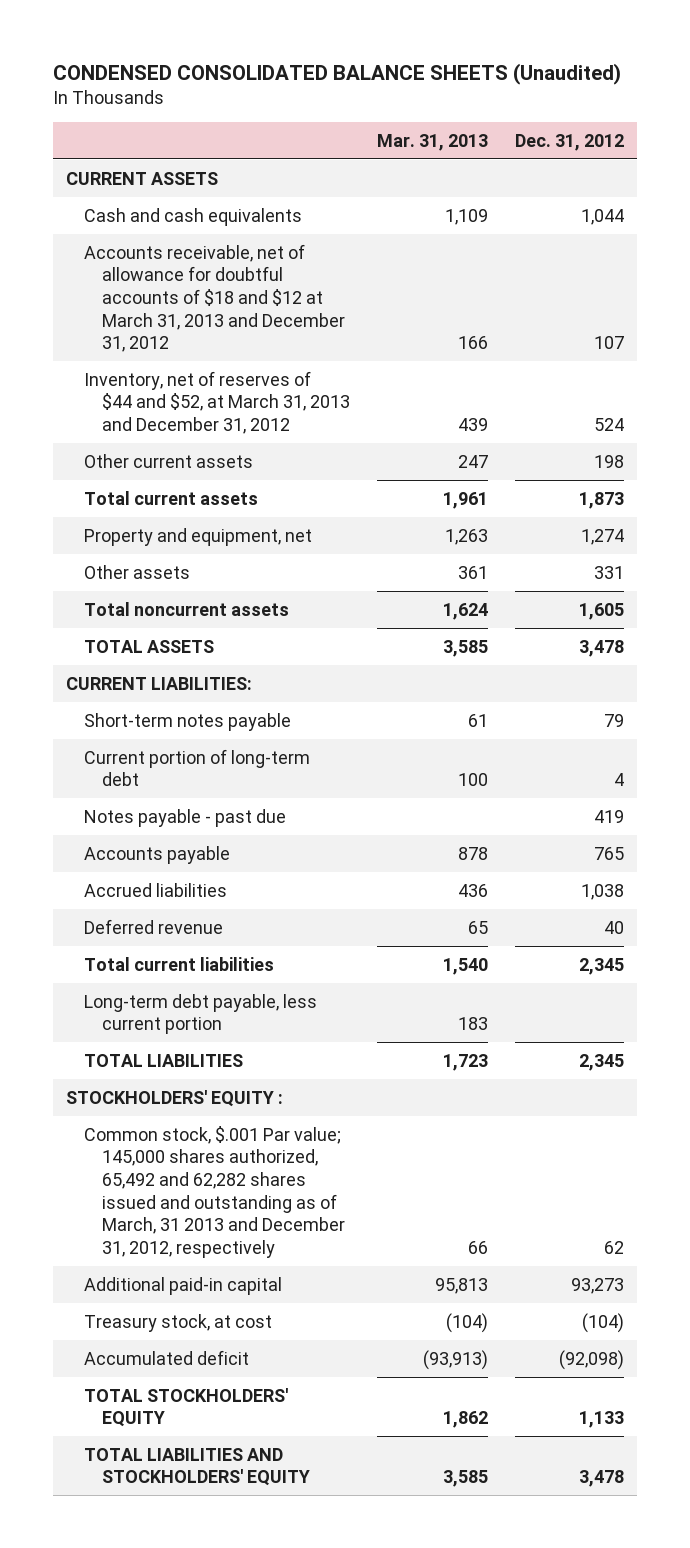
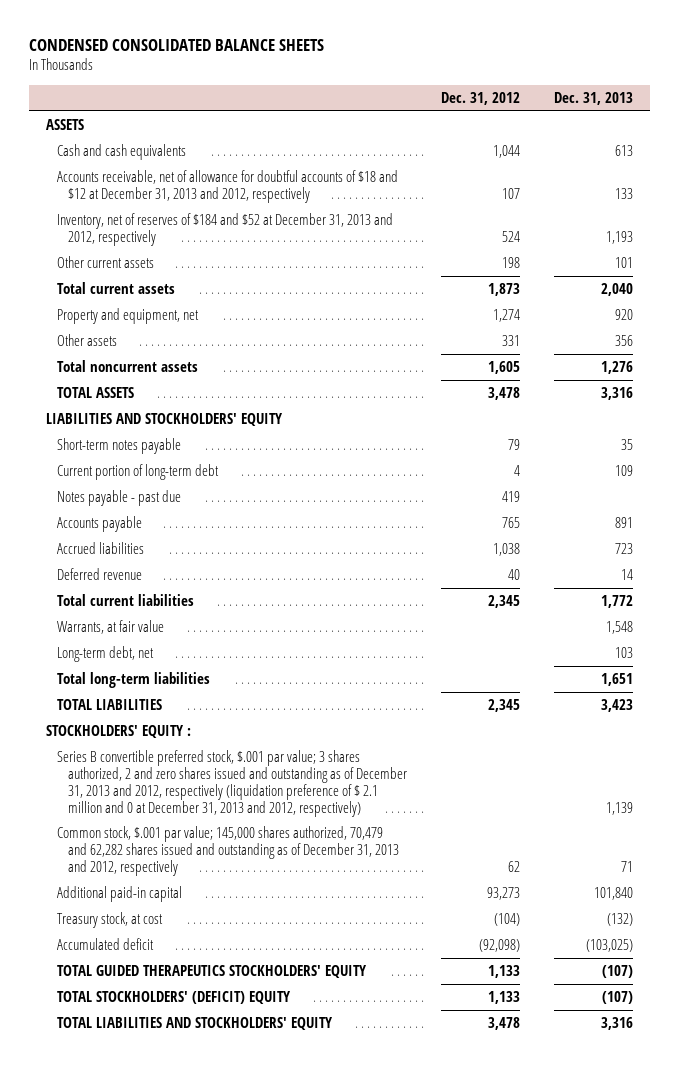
- CONDENSED CONSOLIDATED BALANCE SHEETS (Unaudited)
+ CONDENSED CONSOLIDATED BALANCE SHEETS
- | Mar. 31, 2013 | Dec. 31, 2012
+ | Dec. 31, 2012 | Dec. 31, 2013
- CURRENT ASSETS
+ ASSETS
- Accounts receivable, net of allowance for doubtful accounts of $18 and $12 at March 31, 2013 and December 31, 2012 | 166 | 107
- Inventory, net of reserves of $44 and $52, at March 31, 2013 and December 31, 2012 | 439 | 524
+ Accounts receivable, net of allowance for doubtful accounts of $18 and $12 at December 31, 2013 and 2012, respectively | 107 | 133
+ Inventory, net of reserves of $184 and $52 at December 31, 2013 and 2012, respectively | 524 | 1,193
- CURRENT LIABILITIES:
+ LIABILITIES AND STOCKHOLDERS' EQUITY
- Long-term debt payable, less current portion | 183 |
+ Warrants, at fair value | | 1,548
+ Long-term debt, net | | 103
+ Total long-term liabilities | | 1,651
- Common stock, $.001 Par value; 145,000 shares authorized, 65,492 and 62,282 shares issued and outstanding as of March, 31 2013 and December 31, 2012, respectively | 66 | 62
+ Series B convertible preferred stock, $.001 par value; 3 shares authorized, 2 and zero shares issued and outstanding as of December 31, 2013 and 2012, respectively (liquidation preference of $ 2.1 million and 0 at December 31, 2013 and 2012, respectively) | | 1,139
+ Common stock, $.001 par value; 145,000 shares authorized, 70,479 and 62,282 shares issued and outstanding as of December 31, 2013 and 2012, respectively | 62 | 71
- TOTAL STOCKHOLDERS' EQUITY | 1,862 | 1,133
+ TOTAL GUIDED THERAPEUTICS STOCKHOLDERS' EQUITY | 1,133 | (107)
+ TOTAL STOCKHOLDERS' (DEFICIT) EQUITY | 1,133 | (107)

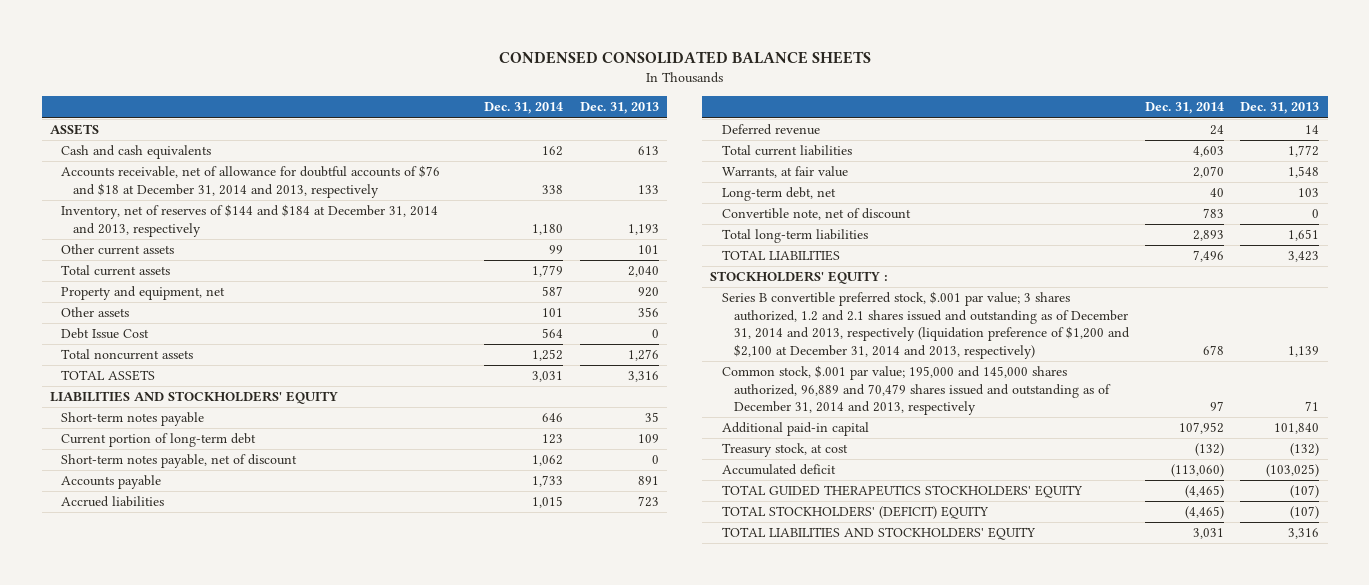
- | Dec. 31, 2012 | Dec. 31, 2013
+ | Dec. 31, 2014 | Dec. 31, 2013
- Accounts receivable, net of allowance for doubtful accounts of $18 and $12 at December 31, 2013 and 2012, respectively | 107 | 133
- Inventory, net of reserves of $184 and $52 at December 31, 2013 and 2012, respectively | 524 | 1,193
+ Accounts receivable, net of allowance for doubtful accounts of $76 and $18 at December 31, 2014 and 2013, respectively | 338 | 133
+ Inventory, net of reserves of $144 and $184 at December 31, 2014 and 2013, respectively | 1,180 | 1,193
+ Debt Issue Cost | 564 | 0
- Notes payable - past due | 419 |
+ Short-term notes payable, net of discount | 1,062 | 0
+ Convertible note, net of discount | 783 | 0
- Series B convertible preferred stock, $.001 par value; 3 shares authorized, 2 and zero shares issued and outstanding as of December 31, 2013 and 2012, respectively (liquidation preference of $ 2.1 million and 0 at December 31, 2013 and 2012, respectively) | | 1,139
- Common stock, $.001 par value; 145,000 shares authorized, 70,479 and 62,282 shares issued and outstanding as of December 31, 2013 and 2012, respectively | 62 | 71
+ Series B convertible preferred stock, $.001 par value; 3 shares authorized, 1.2 and 2.1 shares issued and outstanding as of December 31, 2014 and 2013, respectively (liquidation preference of $1,200 and $2,100 at December 31, 2014 and 2013, respectively) | 678 | 1,139
+ Common stock, $.001 par value; 195,000 and 145,000 shares authorized, 96,889 and 70,479 shares issued and outstanding as of December 31, 2014 and 2013, respectively | 97 | 71

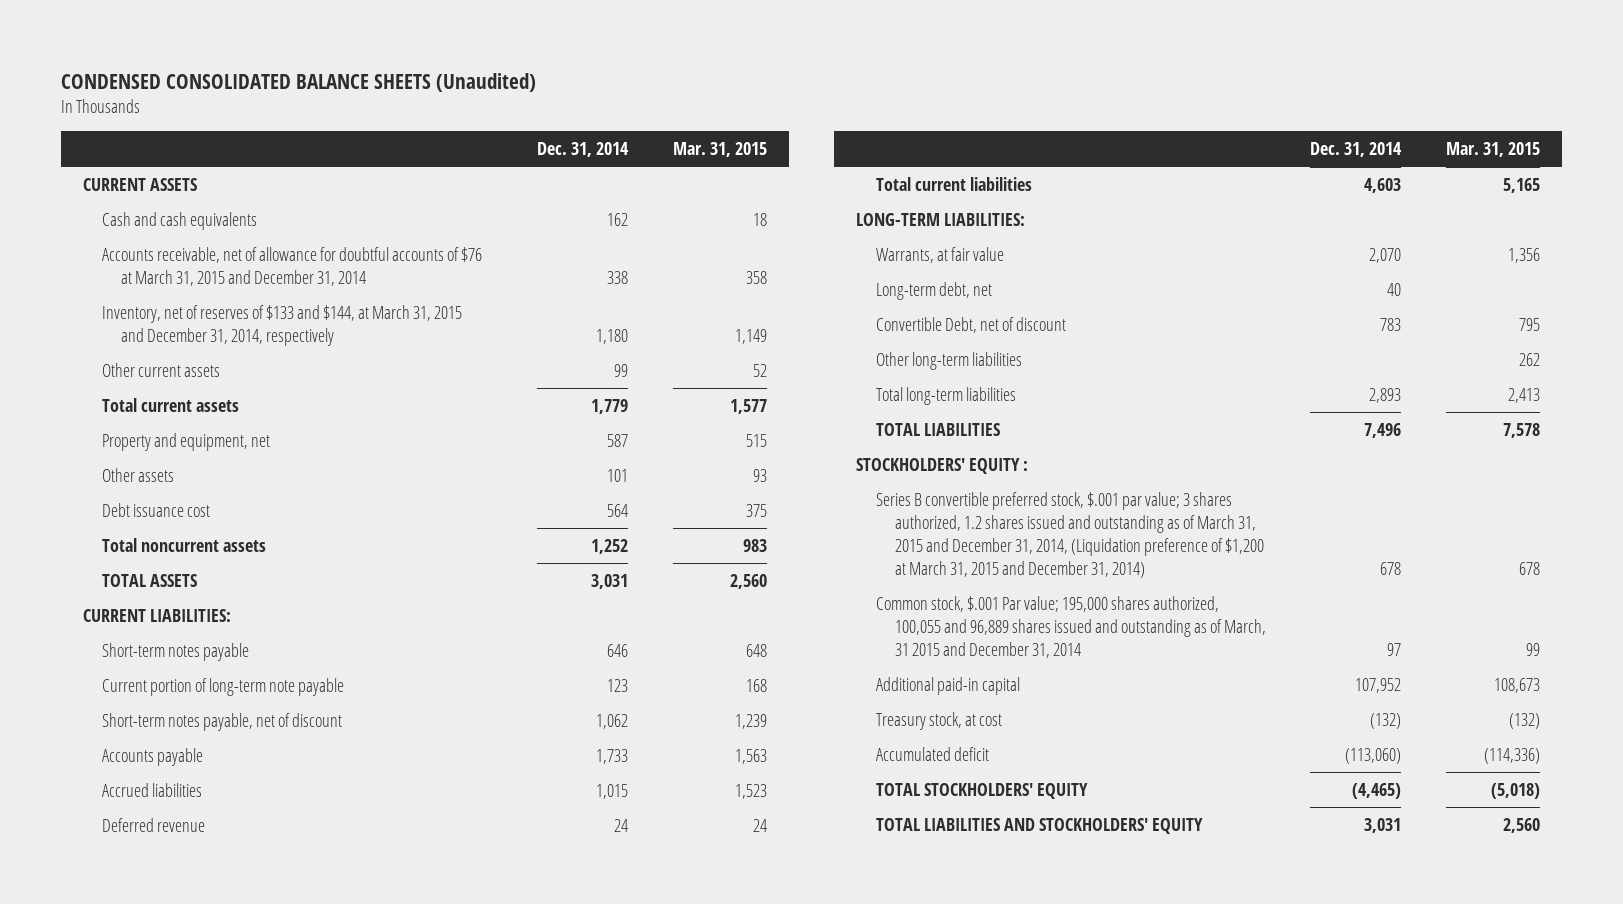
- CONDENSED CONSOLIDATED BALANCE SHEETS
+ CONDENSED CONSOLIDATED BALANCE SHEETS (Unaudited)
- | Dec. 31, 2014 | Dec. 31, 2013
+ | Dec. 31, 2014 | Mar. 31, 2015
- ASSETS
+ CURRENT ASSETS
- Accounts receivable, net of allowance for doubtful accounts of $76 and $18 at December 31, 2014 and 2013, respectively | 338 | 133
- Inventory, net of reserves of $144 and $184 at December 31, 2014 and 2013, respectively | 1,180 | 1,193
+ Accounts receivable, net of allowance for doubtful accounts of $76 at March 31, 2015 and December 31, 2014 | 338 | 358
+ Inventory, net of reserves of $133 and $144, at March 31, 2015 and December 31, 2014, respectively | 1,180 | 1,149
- Debt Issue Cost | 564 | 0
+ Debt issuance cost | 564 | 375
- LIABILITIES AND STOCKHOLDERS' EQUITY
+ CURRENT LIABILITIES:
- Current portion of long-term debt | 123 | 109
+ Current portion of long-term note payable | 123 | 168
+ LONG-TERM LIABILITIES:
- Convertible note, net of discount | 783 | 0
+ Convertible Debt, net of discount | 783 | 795
+ Other long-term liabilities | | 262
- Series B convertible preferred stock, $.001 par value; 3 shares authorized, 1.2 and 2.1 shares issued and outstanding as of December 31, 2014 and 2013, respectively (liquidation preference of $1,200 and $2,100 at December 31, 2014 and 2013, respectively) | 678 | 1,139
- Common stock, $.001 par value; 195,000 and 145,000 shares authorized, 96,889 and 70,479 shares issued and outstanding as of December 31, 2014 and 2013, respectively | 97 | 71
+ Series B convertible preferred stock, $.001 par value; 3 shares authorized, 1.2 shares issued and outstanding as of March 31, 2015 and December 31, 2014, (Liquidation preference of $1,200 at March 31, 2015 and December 31, 2014) | 678 | 678
+ Common stock, $.001 Par value; 195,000 shares authorized, 100,055 and 96,889 shares issued and outstanding as of March, 31 2015 and December 31, 2014 | 97 | 99
- TOTAL GUIDED THERAPEUTICS STOCKHOLDERS' EQUITY | (4,465) | (107)
- TOTAL STOCKHOLDERS' (DEFICIT) EQUITY | (4,465) | (107)
+ TOTAL STOCKHOLDERS' EQUITY | (4,465) | (5,018)

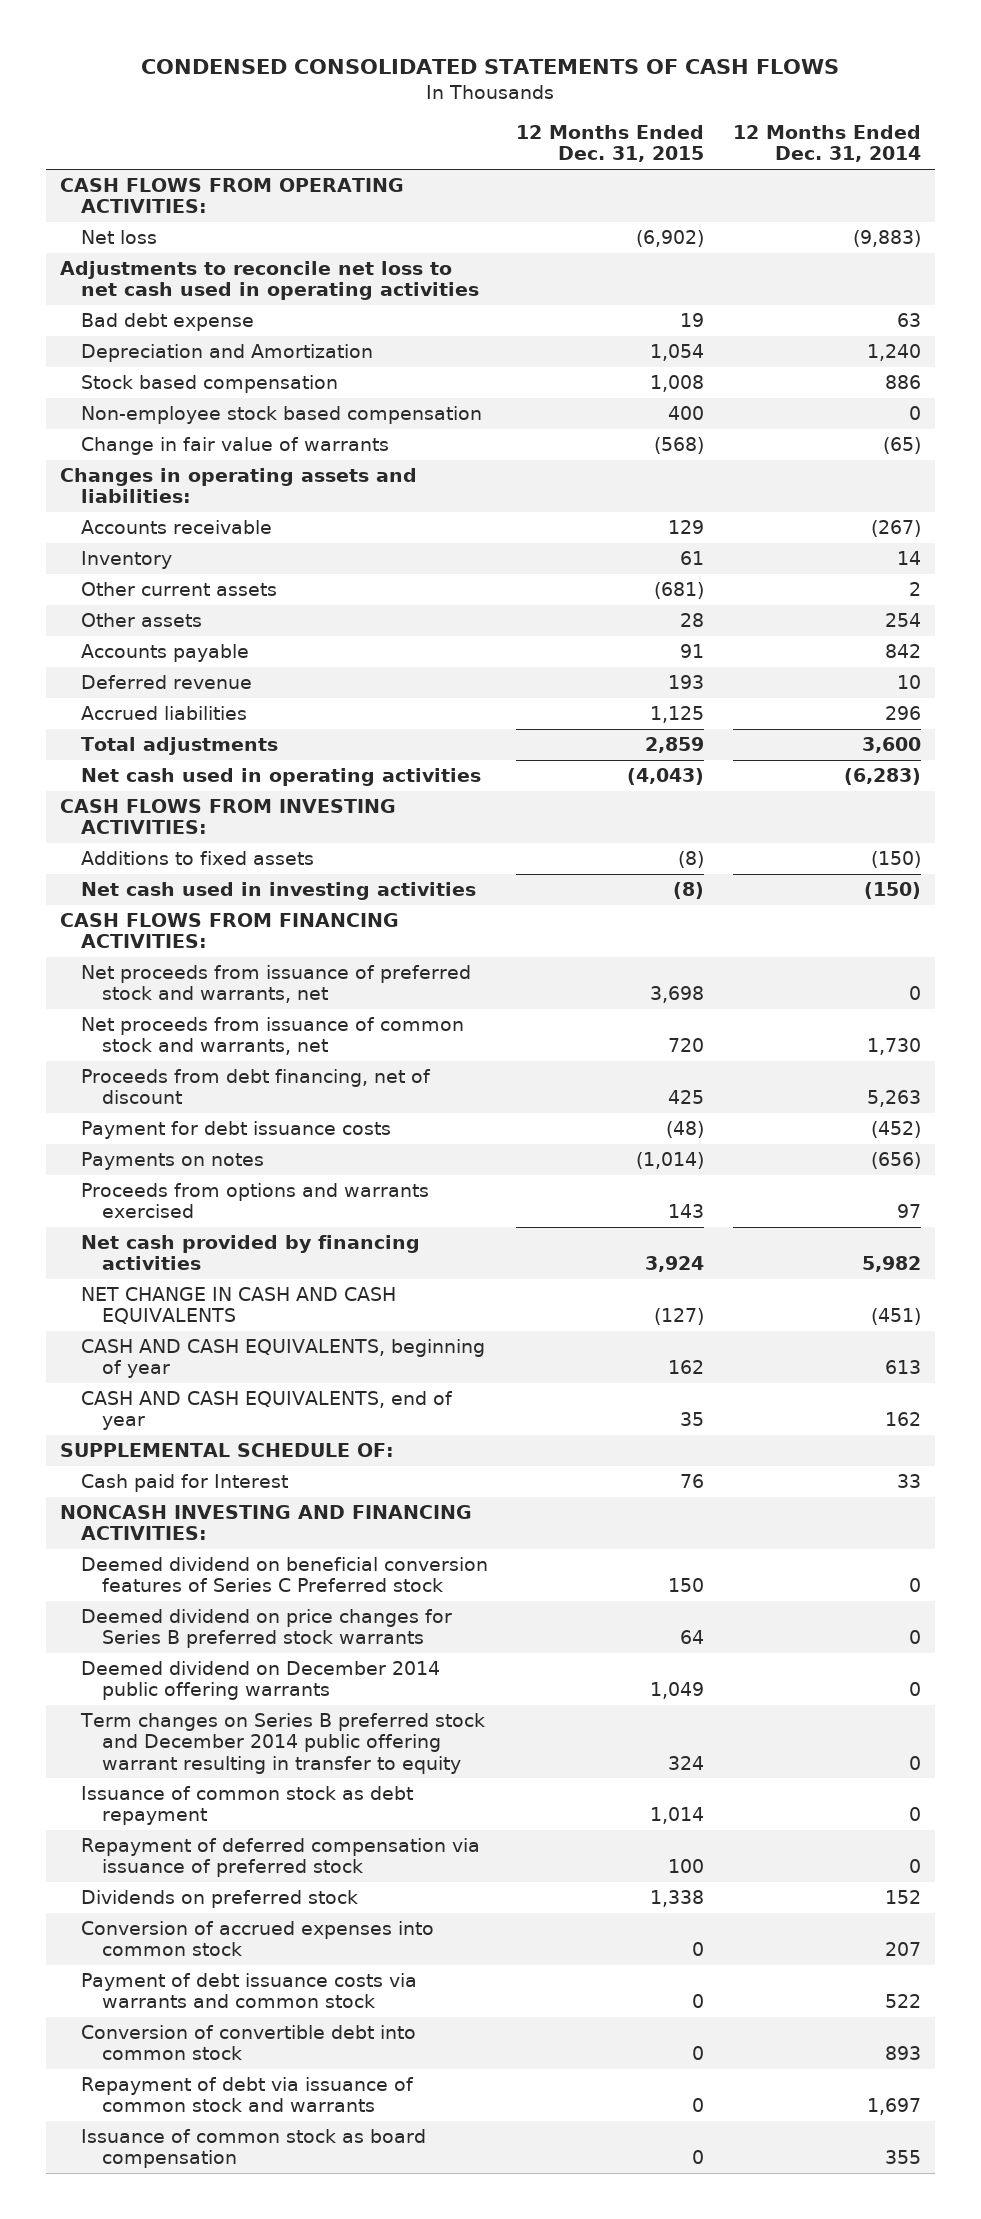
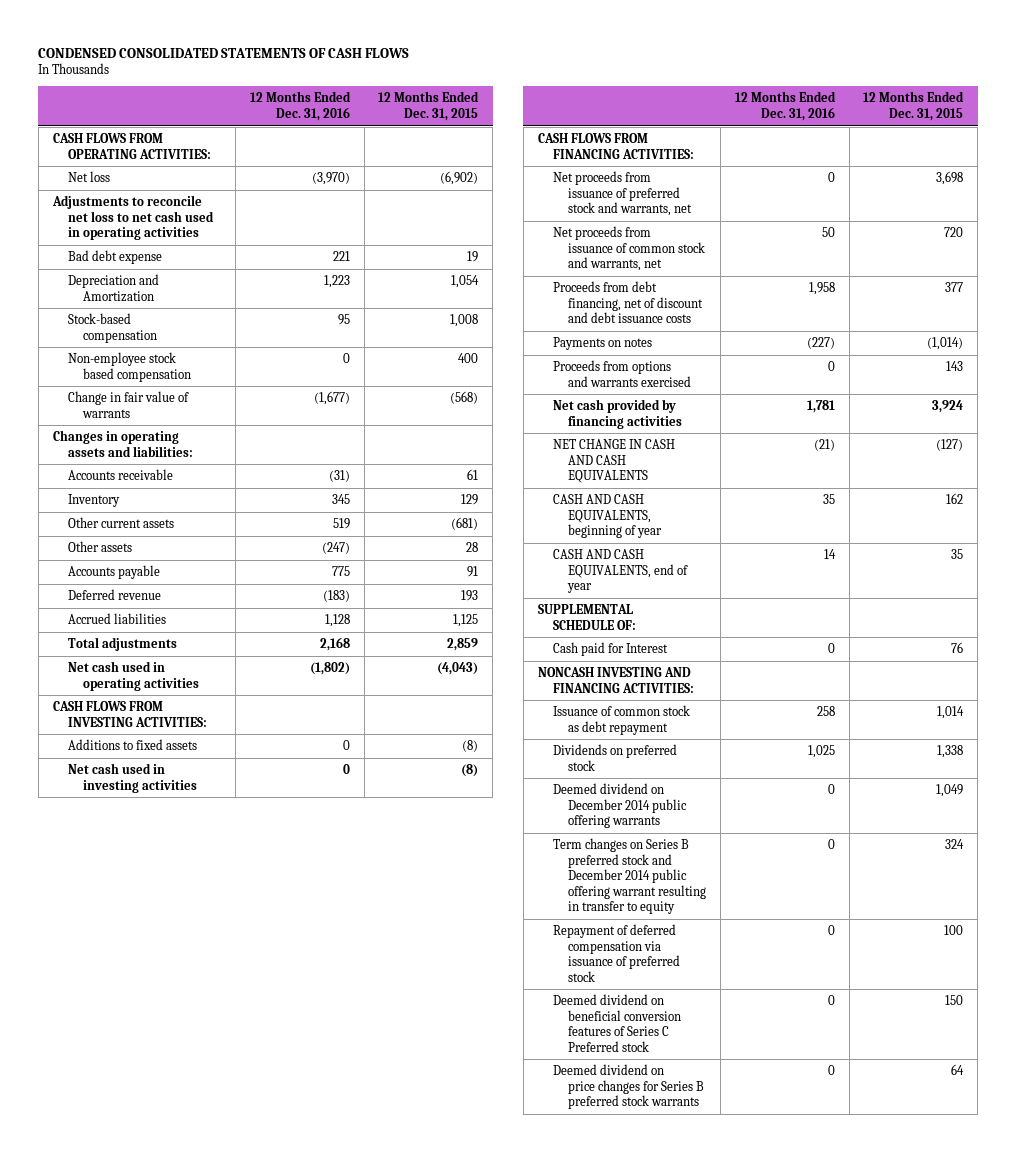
- | 12 Months Ended Dec. 31, 2015 | 12 Months Ended Dec. 31, 2014
+ | 12 Months Ended Dec. 31, 2016 | 12 Months Ended Dec. 31, 2015
- Stock based compensation | 1,008 | 886
+ Stock-based compensation | 95 | 1,008
- Accounts receivable | 129 | (267)
- Inventory | 61 | 14
+ Accounts receivable | (31) | 61
+ Inventory | 345 | 129
- Proceeds from debt financing, net of discount | 425 | 5,263
- Payment for debt issuance costs | (48) | (452)
+ Proceeds from debt financing, net of discount and debt issuance costs | 1,958 | 377
moved up: Issuance of common stock as debt repayment | 258 | 1,014
moved up: Dividends on preferred stock | 1,025 | 1,338
- Conversion of accrued expenses into common stock | 0 | 207
- Payment of debt issuance costs via warrants and common stock | 0 | 522
- Conversion of convertible debt into common stock | 0 | 893
- Repayment of debt via issuance of common stock and warrants | 0 | 1,697
- Issuance of common stock as board compensation | 0 | 355
moved down: Deemed dividend on beneficial conversion features of Series C Preferred stock | 0 | 150
moved down: Deemed dividend on price changes for Series B preferred stock warrants | 0 | 64

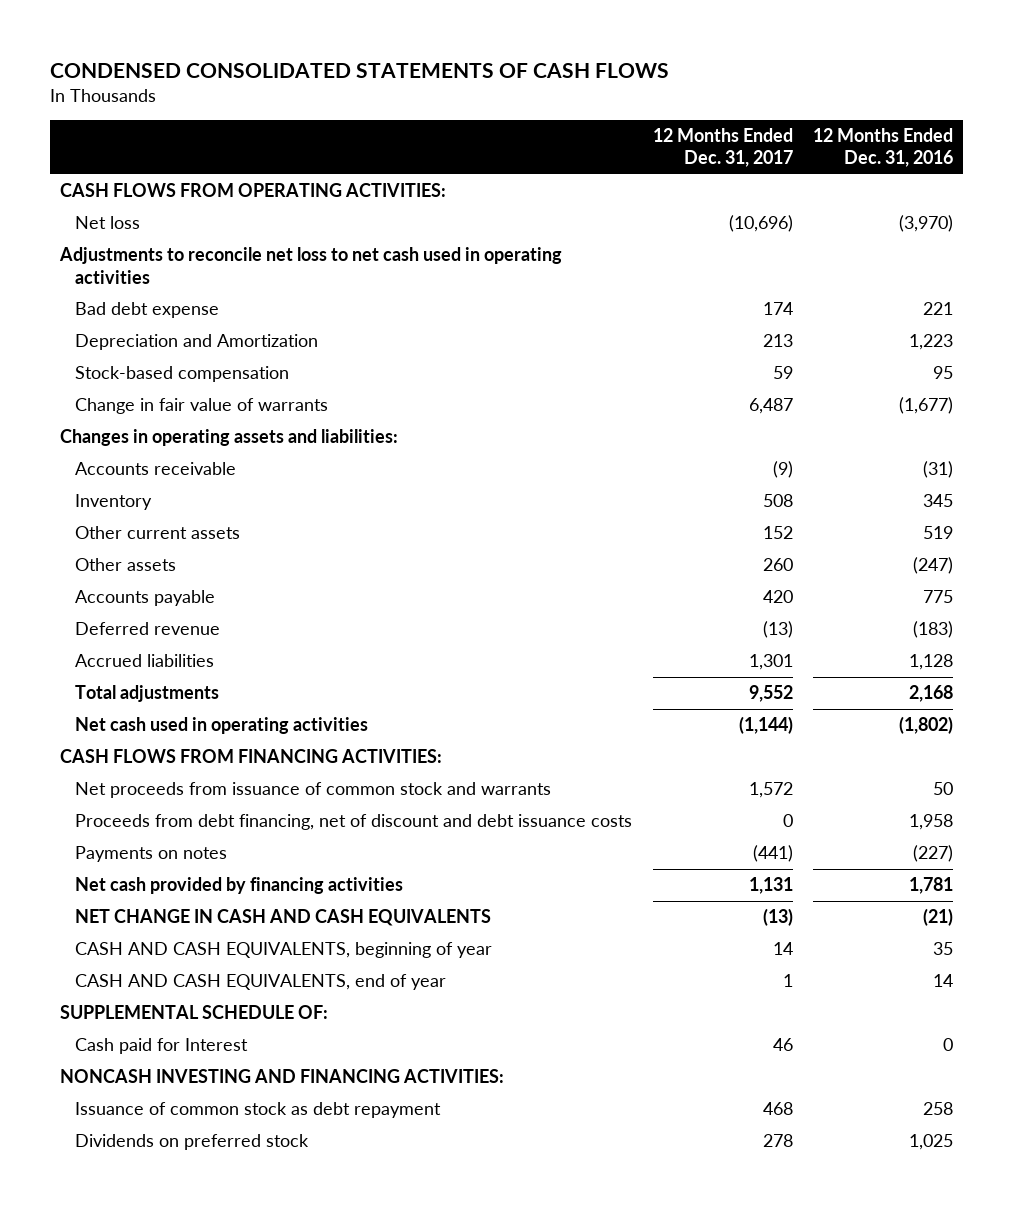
- | 12 Months Ended Dec. 31, 2016 | 12 Months Ended Dec. 31, 2015
+ | 12 Months Ended Dec. 31, 2017 | 12 Months Ended Dec. 31, 2016
- Non-employee stock based compensation | 0 | 400
- CASH FLOWS FROM INVESTING ACTIVITIES:
- Additions to fixed assets | 0 | (8)
- Net cash used in investing activities | 0 | (8)
- Net proceeds from issuance of preferred stock and warrants, net | 0 | 3,698
- Net proceeds from issuance of common stock and warrants, net | 50 | 720
+ Net proceeds from issuance of common stock and warrants | 1,572 | 50
- Proceeds from options and warrants exercised | 0 | 143
- Deemed dividend on December 2014 public offering warrants | 0 | 1,049
- Term changes on Series B preferred stock and December 2014 public offering warrant resulting in transfer to equity | 0 | 324
- Repayment of deferred compensation via issuance of preferred stock | 0 | 100
- Deemed dividend on beneficial conversion features of Series C Preferred stock | 0 | 150
- Deemed dividend on price changes for Series B preferred stock warrants | 0 | 64

